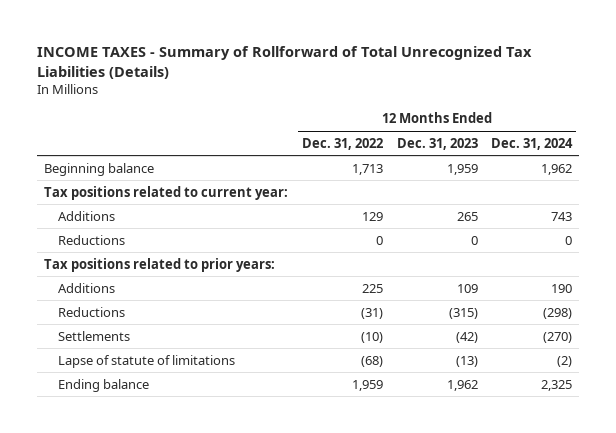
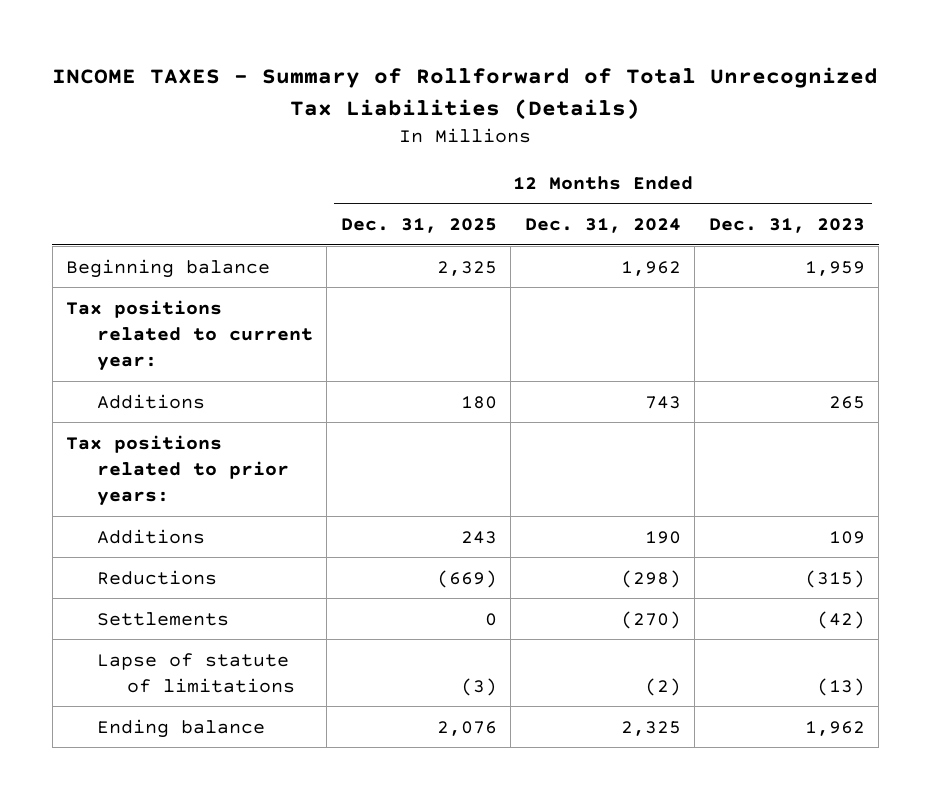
- | 12 Months Ended Dec. 31, 2022 | 12 Months Ended Dec. 31, 2023 | 12 Months Ended Dec. 31, 2024
+ | 12 Months Ended Dec. 31, 2025 | 12 Months Ended Dec. 31, 2024 | 12 Months Ended Dec. 31, 2023
- Reductions | 0 | 0 | 0

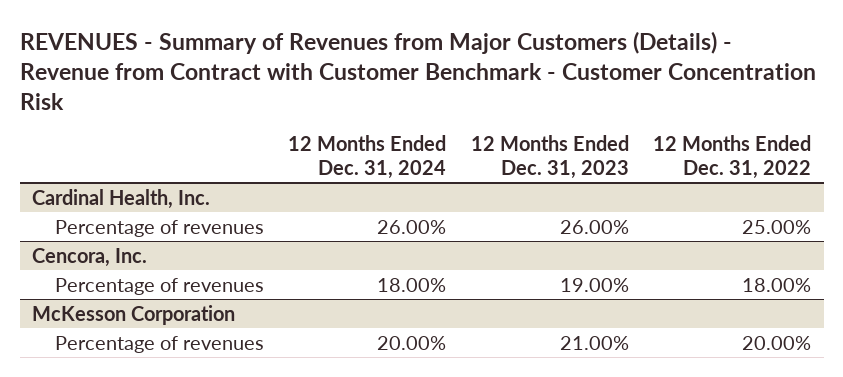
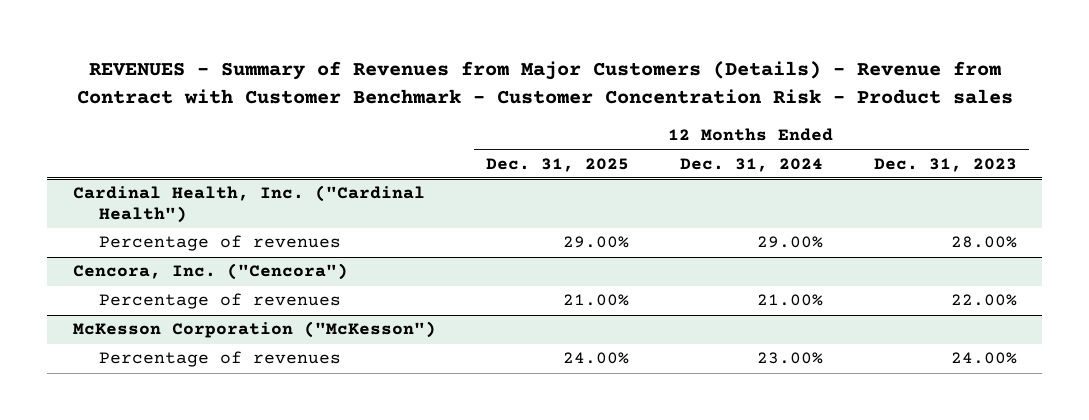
- REVENUES - Summary of Revenues from Major Customers (Details) - Revenue from Contract with Customer Benchmark - Customer Concentration Risk
+ REVENUES - Summary of Revenues from Major Customers (Details) - Revenue from Contract with Customer Benchmark - Customer Concentration Risk - Product sales
- | 12 Months Ended Dec. 31, 2024 | 12 Months Ended Dec. 31, 2023 | 12 Months Ended Dec. 31, 2022
+ | 12 Months Ended Dec. 31, 2025 | 12 Months Ended Dec. 31, 2024 | 12 Months Ended Dec. 31, 2023
- Cardinal Health, Inc.
- Percentage of revenues | 26.00% | 26.00% | 25.00%
- Cencora, Inc.
- Percentage of revenues | 18.00% | 19.00% | 18.00%
- McKesson Corporation
- Percentage of revenues | 20.00% | 21.00% | 20.00%
+ Cardinal Health, Inc. ("Cardinal Health")
+ Percentage of revenues | 29.00% | 29.00% | 28.00%
+ Cencora, Inc. ("Cencora")
+ Percentage of revenues | 21.00% | 21.00% | 22.00%
+ McKesson Corporation ("McKesson")
+ Percentage of revenues | 24.00% | 23.00% | 24.00%

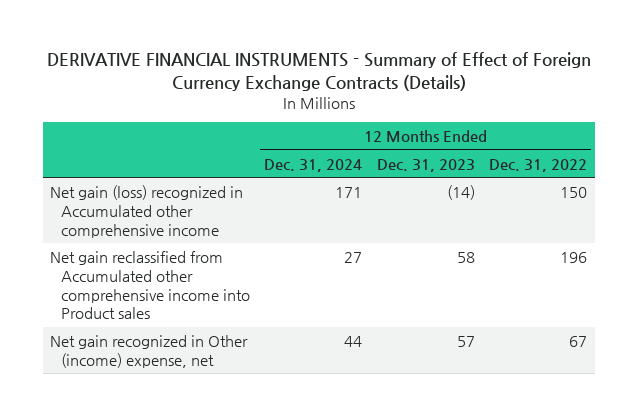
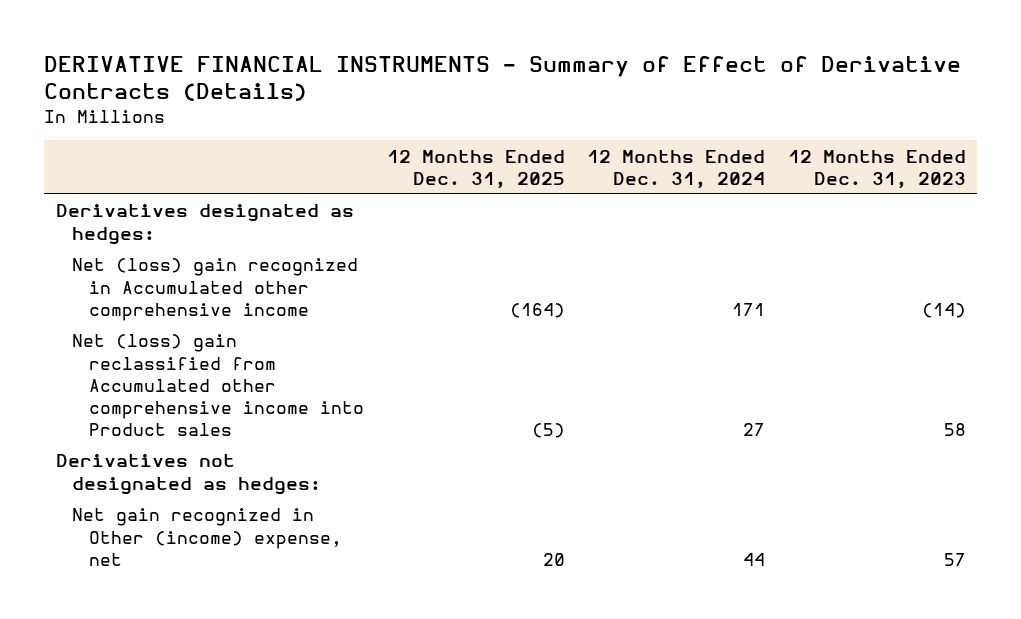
- DERIVATIVE FINANCIAL INSTRUMENTS - Summary of Effect of Foreign Currency Exchange Contracts (Details)
+ DERIVATIVE FINANCIAL INSTRUMENTS - Summary of Effect of Derivative Contracts (Details)
- | 12 Months Ended Dec. 31, 2024 | 12 Months Ended Dec. 31, 2023 | 12 Months Ended Dec. 31, 2022
+ | 12 Months Ended Dec. 31, 2025 | 12 Months Ended Dec. 31, 2024 | 12 Months Ended Dec. 31, 2023
- Net gain (loss) recognized in Accumulated other comprehensive income | 171 | (14) | 150
- Net gain reclassified from Accumulated other comprehensive income into Product sales | 27 | 58 | 196
+ Derivatives designated as hedges:
+ Net (loss) gain recognized in Accumulated other comprehensive income | (164) | 171 | (14)
+ Net (loss) gain reclassified from Accumulated other comprehensive income into Product sales | (5) | 27 | 58
+ Derivatives not designated as hedges:

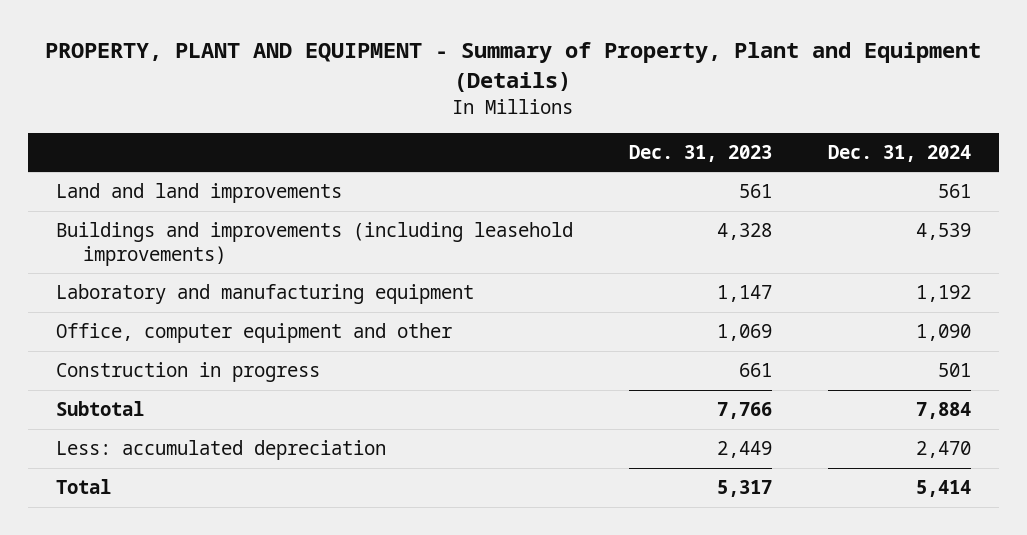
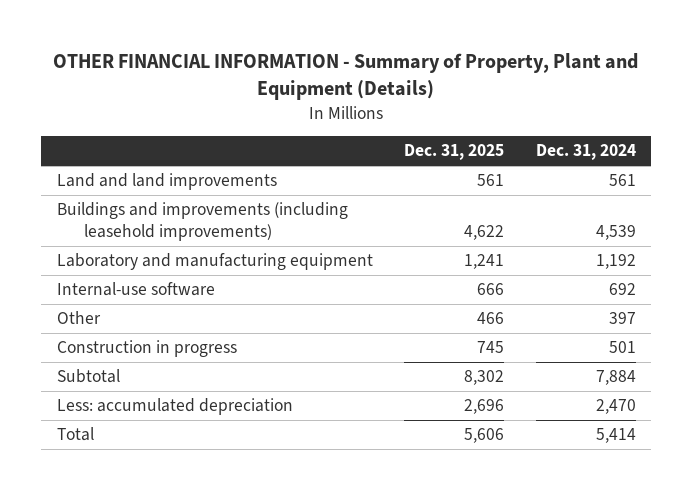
- PROPERTY, PLANT AND EQUIPMENT - Summary of Property, Plant and Equipment (Details)
+ OTHER FINANCIAL INFORMATION - Summary of Property, Plant and Equipment (Details)
- | Dec. 31, 2023 | Dec. 31, 2024
+ | Dec. 31, 2025 | Dec. 31, 2024
- Office, computer equipment and other | 1,069 | 1,090
+ Internal-use software | 666 | 692
+ Other | 466 | 397

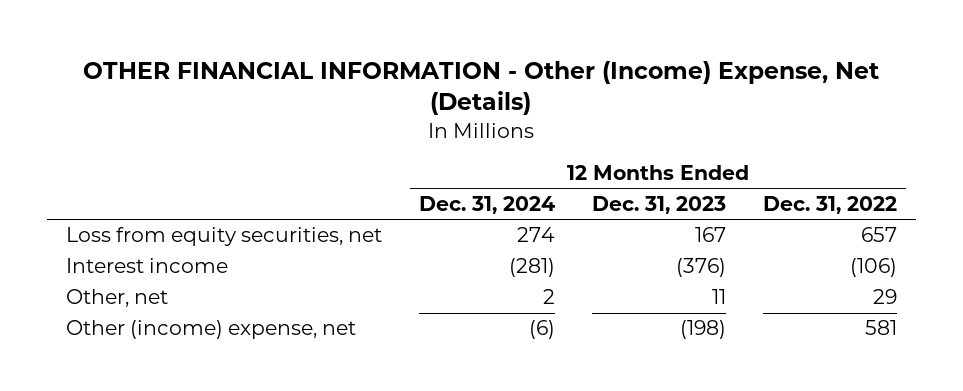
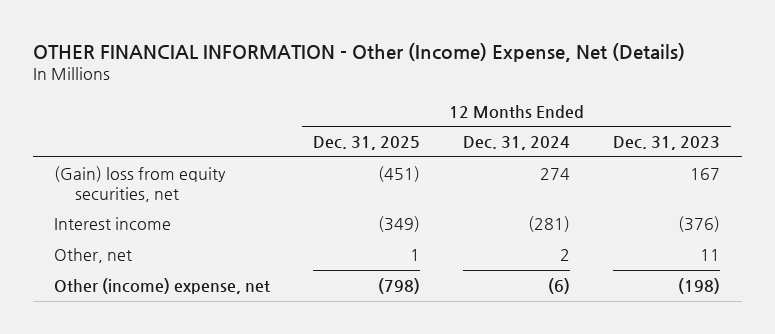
- | 12 Months Ended Dec. 31, 2024 | 12 Months Ended Dec. 31, 2023 | 12 Months Ended Dec. 31, 2022
+ | 12 Months Ended Dec. 31, 2025 | 12 Months Ended Dec. 31, 2024 | 12 Months Ended Dec. 31, 2023
- Loss from equity securities, net | 274 | 167 | 657
+ (Gain) loss from equity securities, net | (451) | 274 | 167

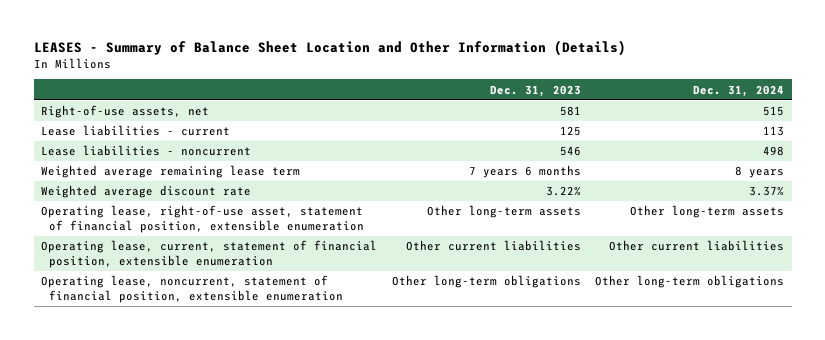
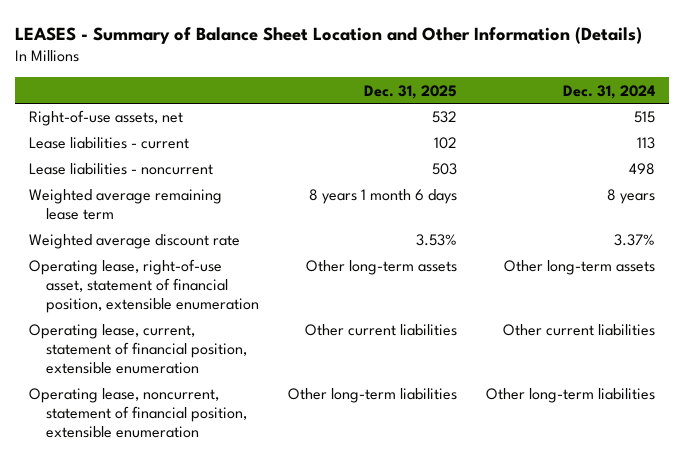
- | Dec. 31, 2023 | Dec. 31, 2024
+ | Dec. 31, 2025 | Dec. 31, 2024
- Operating lease, noncurrent, statement of financial position, extensible enumeration | Other long-term obligations | Other long-term obligations
+ Operating lease, noncurrent, statement of financial position, extensible enumeration | Other long-term liabilities | Other long-term liabilities

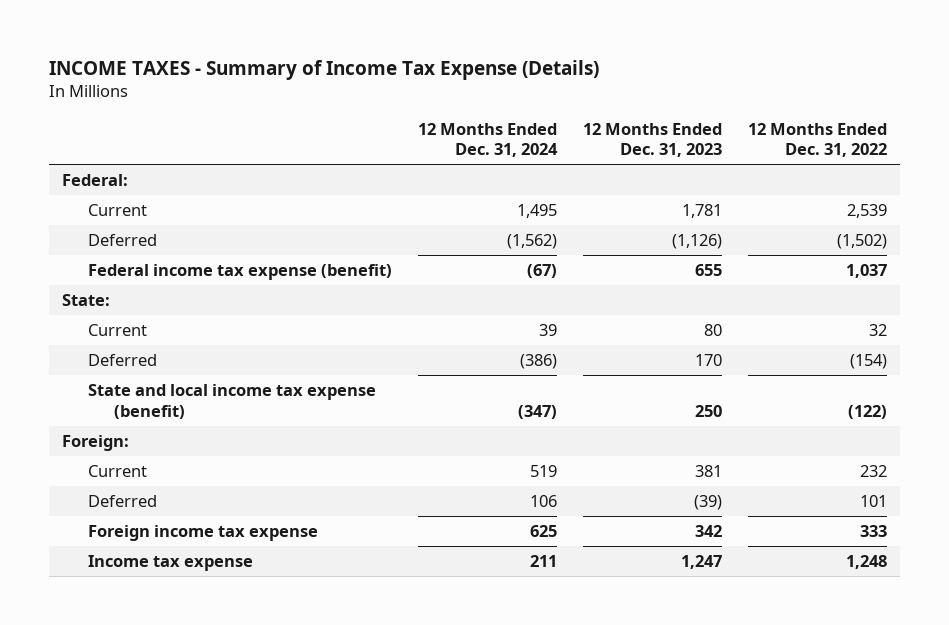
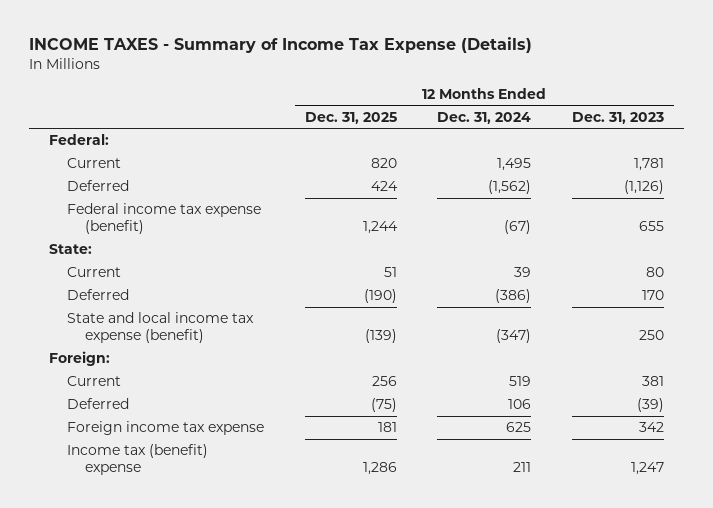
- | 12 Months Ended Dec. 31, 2024 | 12 Months Ended Dec. 31, 2023 | 12 Months Ended Dec. 31, 2022
+ | 12 Months Ended Dec. 31, 2025 | 12 Months Ended Dec. 31, 2024 | 12 Months Ended Dec. 31, 2023
- Income tax expense | 211 | 1,247 | 1,248
+ Income tax (benefit) expense | 1,286 | 211 | 1,247

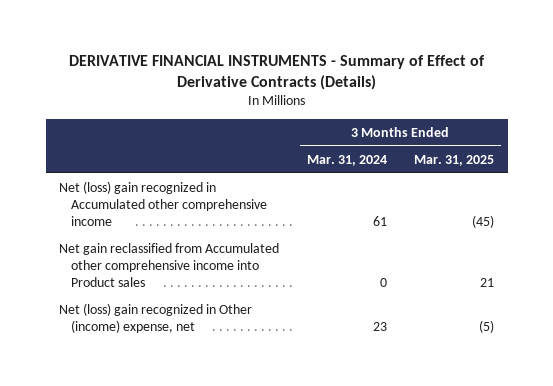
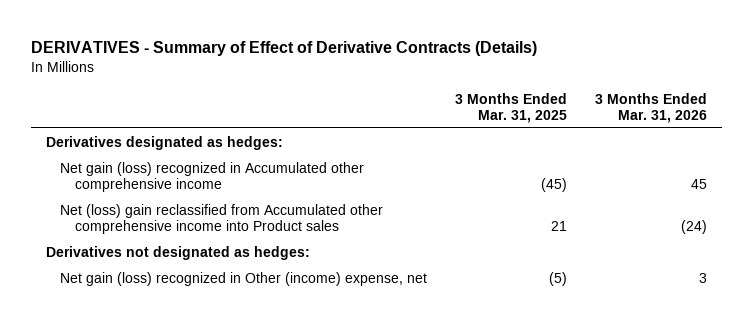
- DERIVATIVE FINANCIAL INSTRUMENTS - Summary of Effect of Derivative Contracts (Details)
+ DERIVATIVES - Summary of Effect of Derivative Contracts (Details)
- | 3 Months Ended Mar. 31, 2024 | 3 Months Ended Mar. 31, 2025
+ | 3 Months Ended Mar. 31, 2025 | 3 Months Ended Mar. 31, 2026
- Net (loss) gain recognized in Accumulated other comprehensive income | 61 | (45)
- Net gain reclassified from Accumulated other comprehensive income into Product sales | 0 | 21
- Net (loss) gain recognized in Other (income) expense, net | 23 | (5)
+ Derivatives designated as hedges:
+ Net gain (loss) recognized in Accumulated other comprehensive income | (45) | 45
+ Net (loss) gain reclassified from Accumulated other comprehensive income into Product sales | 21 | (24)
+ Derivatives not designated as hedges:
+ Net gain (loss) recognized in Other (income) expense, net | (5) | 3

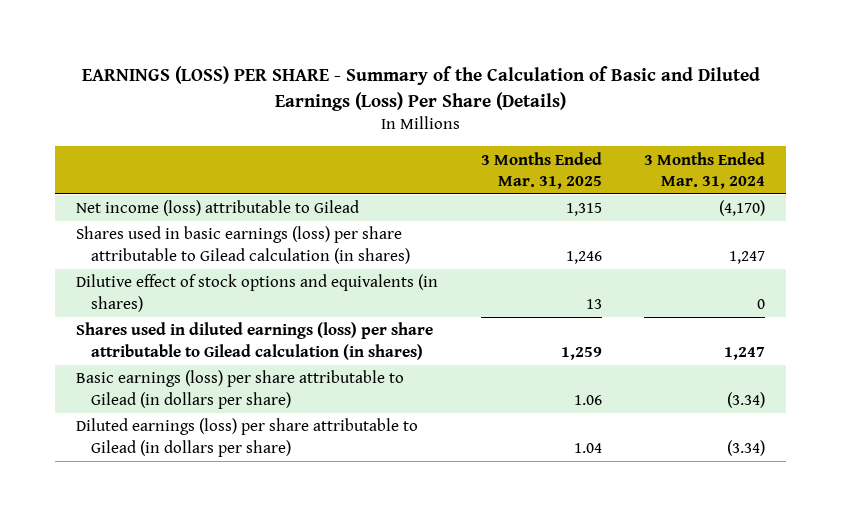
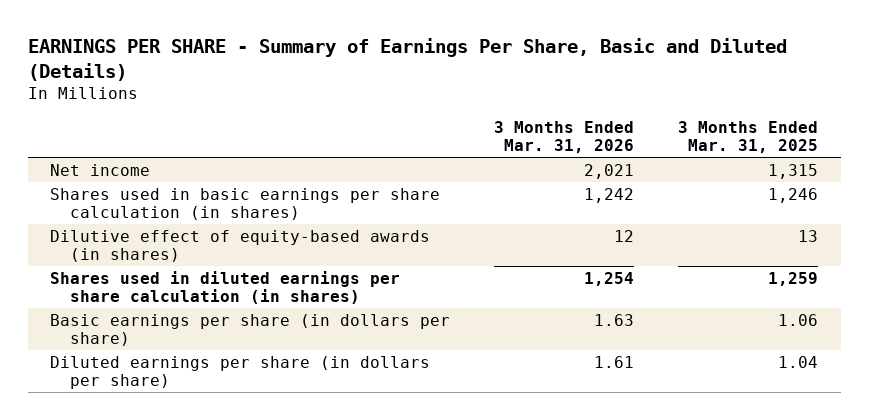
- EARNINGS (LOSS) PER SHARE - Summary of the Calculation of Basic and Diluted Earnings (Loss) Per Share (Details)
+ EARNINGS PER SHARE - Summary of Earnings Per Share, Basic and Diluted (Details)
- | 3 Months Ended Mar. 31, 2025 | 3 Months Ended Mar. 31, 2024
+ | 3 Months Ended Mar. 31, 2026 | 3 Months Ended Mar. 31, 2025
- Net income (loss) attributable to Gilead | 1,315 | (4,170)
- Shares used in basic earnings (loss) per share attributable to Gilead calculation (in shares) | 1,246 | 1,247
- Dilutive effect of stock options and equivalents (in shares) | 13 | 0
- Shares used in diluted earnings (loss) per share attributable to Gilead calculation (in shares) | 1,259 | 1,247
- Basic earnings (loss) per share attributable to Gilead (in dollars per share) | 1.06 | (3.34)
- Diluted earnings (loss) per share attributable to Gilead (in dollars per share) | 1.04 | (3.34)
+ Net income | 2,021 | 1,315
+ Shares used in basic earnings per share calculation (in shares) | 1,242 | 1,246
+ Dilutive effect of equity-based awards (in shares) | 12 | 13
+ Shares used in diluted earnings per share calculation (in shares) | 1,254 | 1,259
+ Basic earnings per share (in dollars per share) | 1.63 | 1.06
+ Diluted earnings per share (in dollars per share) | 1.61 | 1.04

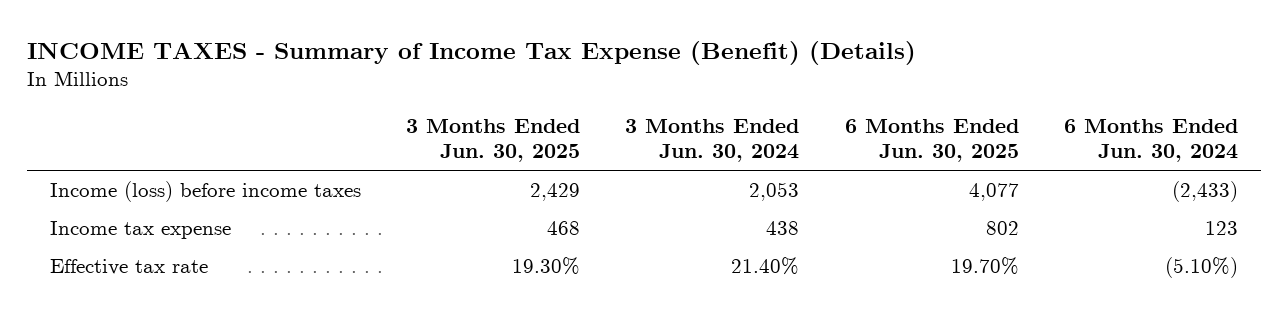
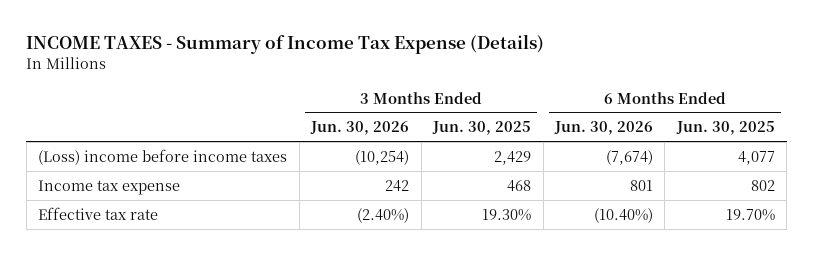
- INCOME TAXES - Summary of Income Tax Expense (Benefit) (Details)
+ INCOME TAXES - Summary of Income Tax Expense (Details)
- | 3 Months Ended Jun. 30, 2025 | 3 Months Ended Jun. 30, 2024 | 6 Months Ended Jun. 30, 2025 | 6 Months Ended Jun. 30, 2024
+ | 3 Months Ended Jun. 30, 2026 | 3 Months Ended Jun. 30, 2025 | 6 Months Ended Jun. 30, 2026 | 6 Months Ended Jun. 30, 2025
- Income (loss) before income taxes | 2,429 | 2,053 | 4,077 | (2,433)
+ (Loss) income before income taxes | (10,254) | 2,429 | (7,674) | 4,077

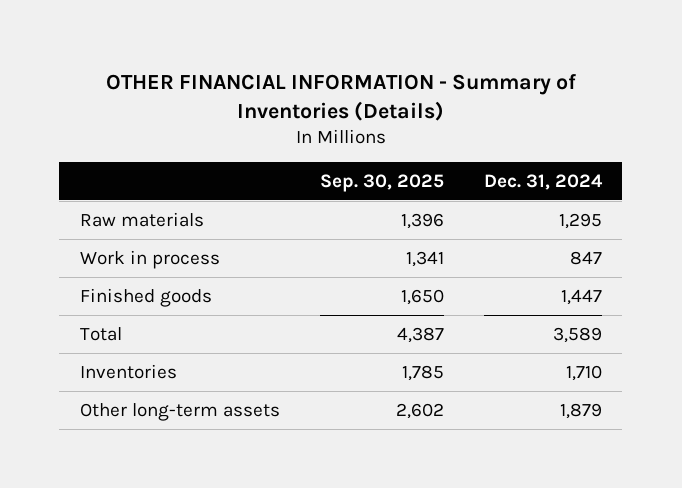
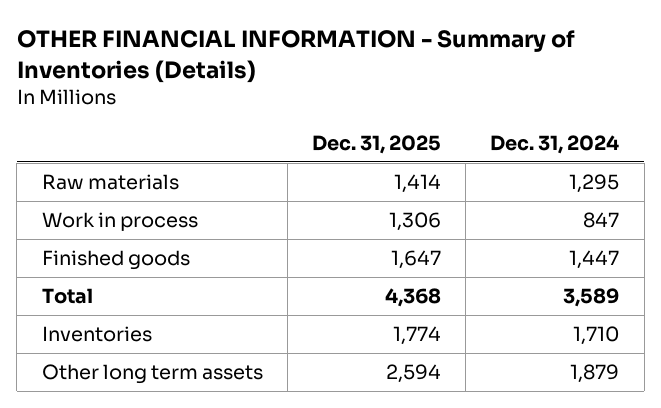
- | Sep. 30, 2025 | Dec. 31, 2024
+ | Dec. 31, 2025 | Dec. 31, 2024
- Other long-term assets | 2,602 | 1,879
+ Other long term assets | 2,594 | 1,879

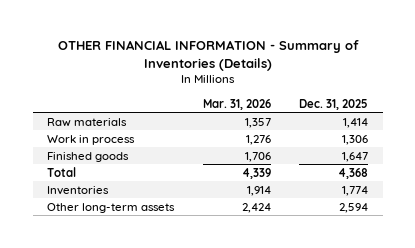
- | Dec. 31, 2025 | Dec. 31, 2024
+ | Mar. 31, 2026 | Dec. 31, 2025
- Other long term assets | 2,594 | 1,879
+ Other long-term assets | 2,424 | 2,594

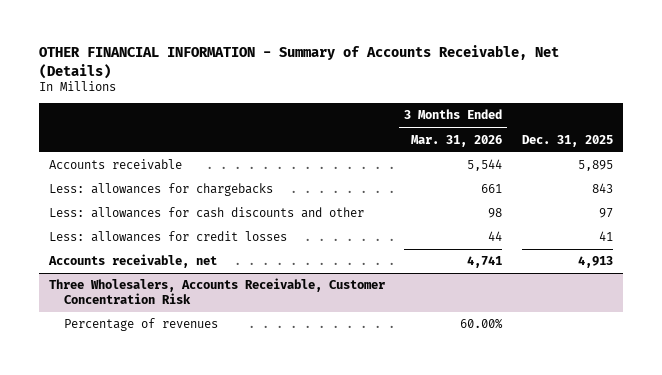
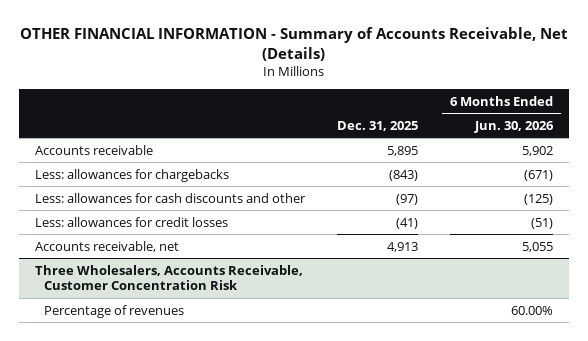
- | 3 Months Ended Mar. 31, 2026 | Dec. 31, 2025
+ | Dec. 31, 2025 | 6 Months Ended Jun. 30, 2026
- Less: allowances for chargebacks | 661 | 843
- Less: allowances for cash discounts and other | 98 | 97
- Less: allowances for credit losses | 44 | 41
+ Less: allowances for chargebacks | (843) | (671)
+ Less: allowances for cash discounts and other | (97) | (125)
+ Less: allowances for credit losses | (41) | (51)

